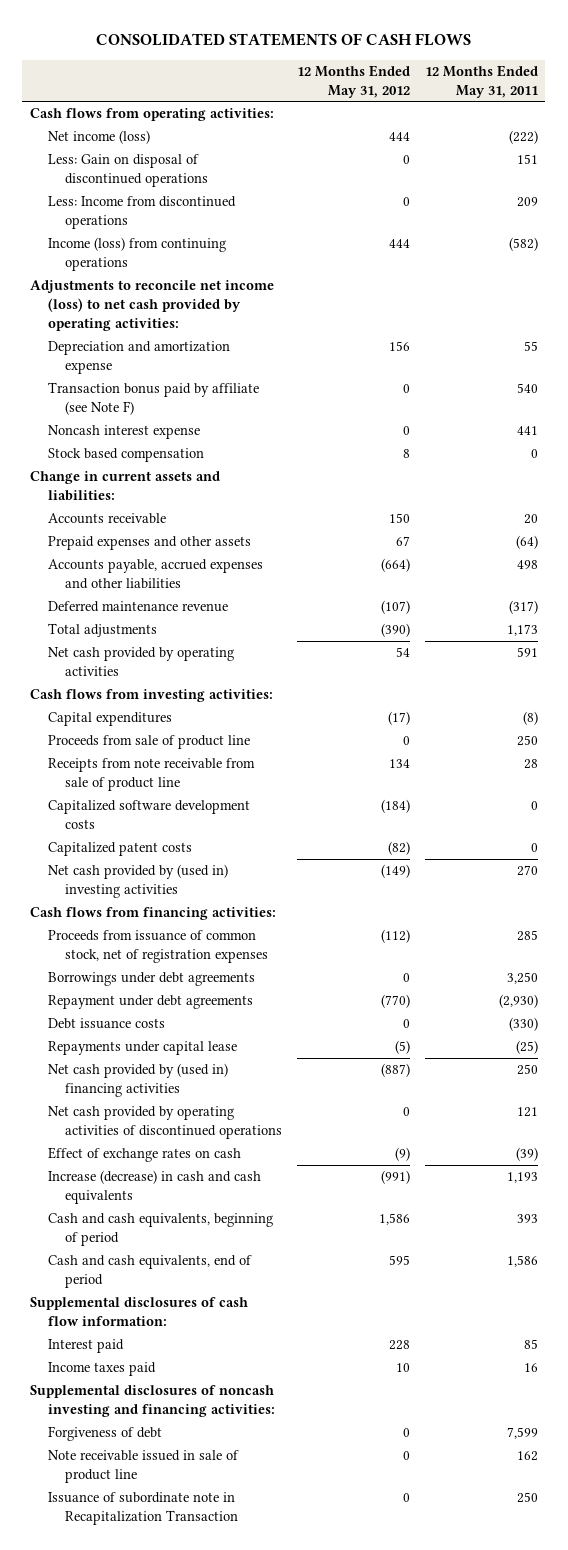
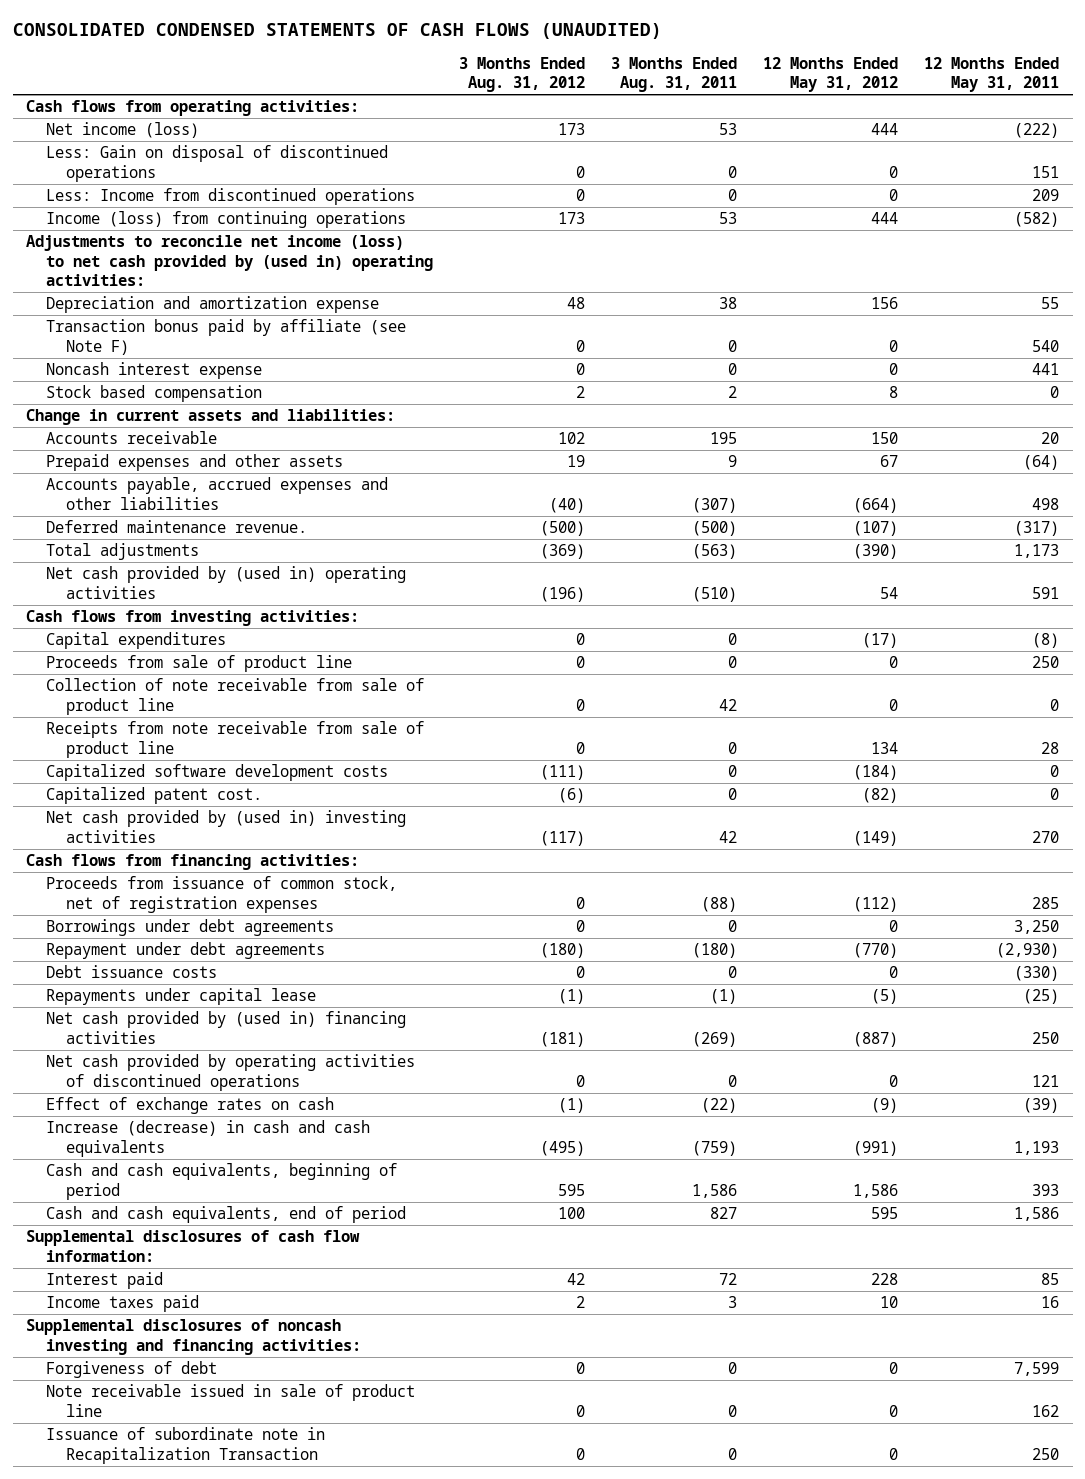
- CONSOLIDATED STATEMENTS OF CASH FLOWS
+ CONSOLIDATED CONDENSED STATEMENTS OF CASH FLOWS (UNAUDITED)
- | 12 Months Ended May 31, 2012 | 12 Months Ended May 31, 2011
+ | 3 Months Ended Aug. 31, 2012 | 3 Months Ended Aug. 31, 2011 | 12 Months Ended May 31, 2012 | 12 Months Ended May 31, 2011
- Adjustments to reconcile net income (loss) to net cash provided by operating activities:
+ Adjustments to reconcile net income (loss) to net cash provided by (used in) operating activities:
- Deferred maintenance revenue | (107) | (317)
+ Deferred maintenance revenue. | (500) | (500) | (107) | (317)
- Net cash provided by operating activities | 54 | 591
+ Net cash provided by (used in) operating activities | (196) | (510) | 54 | 591
+ Collection of note receivable from sale of product line | 0 | 42 | 0 | 0
- Capitalized patent costs | (82) | 0
+ Capitalized patent cost. | (6) | 0 | (82) | 0

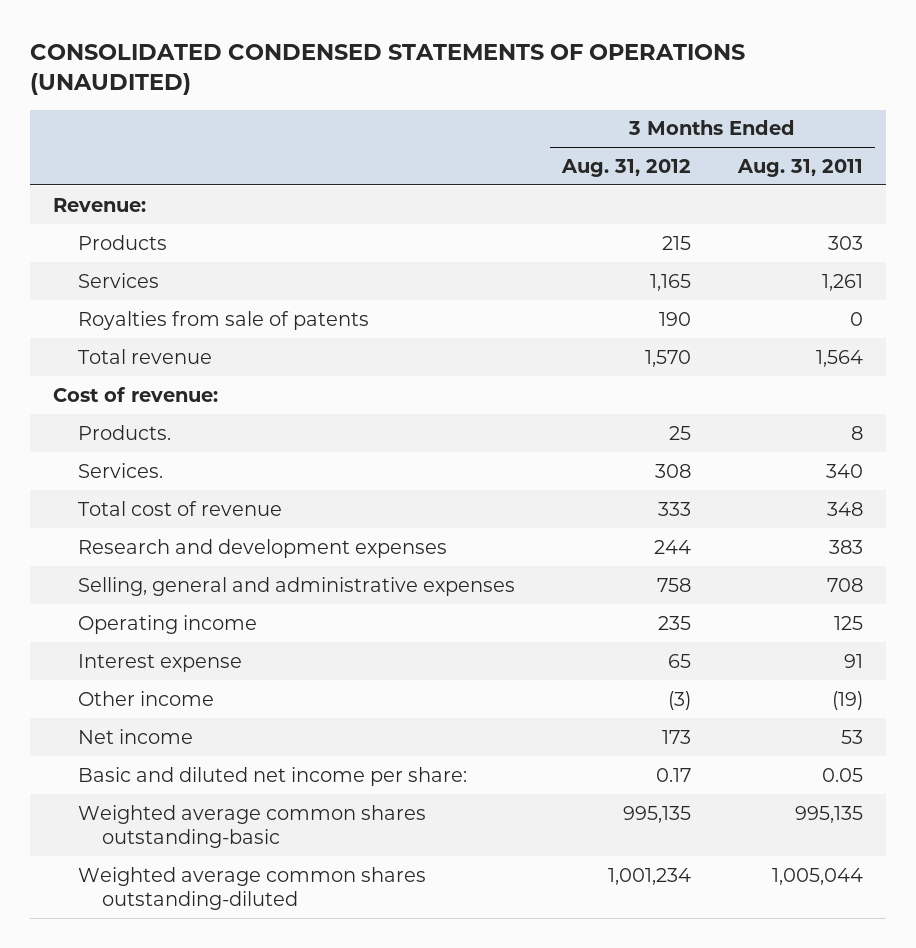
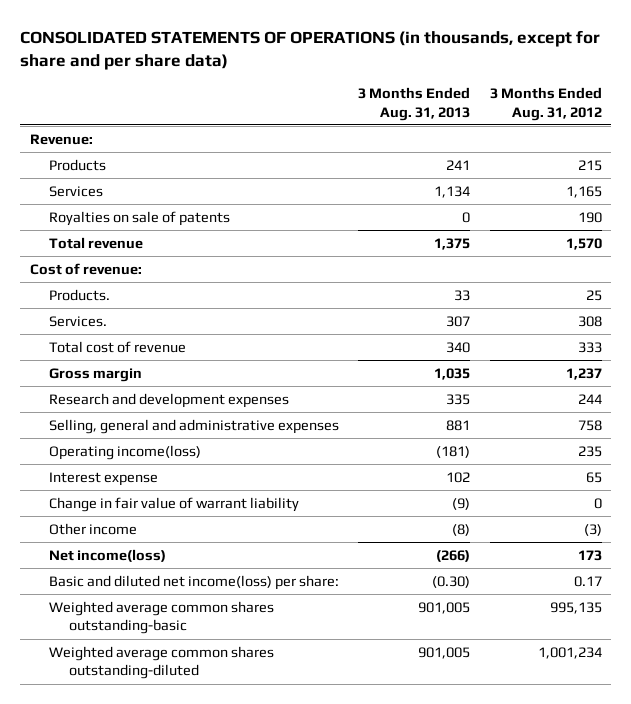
- CONSOLIDATED CONDENSED STATEMENTS OF OPERATIONS (UNAUDITED)
+ CONSOLIDATED STATEMENTS OF OPERATIONS (in thousands, except for share and per share data)
- | 3 Months Ended Aug. 31, 2012 | 3 Months Ended Aug. 31, 2011
+ | 3 Months Ended Aug. 31, 2013 | 3 Months Ended Aug. 31, 2012
- Royalties from sale of patents | 190 | 0
+ Royalties on sale of patents | 0 | 190
+ Gross margin | 1,035 | 1,237
- Operating income | 235 | 125
+ Operating income(loss) | (181) | 235
+ Change in fair value of warrant liability | (9) | 0
- Net income | 173 | 53
- Basic and diluted net income per share: | 0.17 | 0.05
+ Net income(loss) | (266) | 173
+ Basic and diluted net income(loss) per share: | (0.30) | 0.17

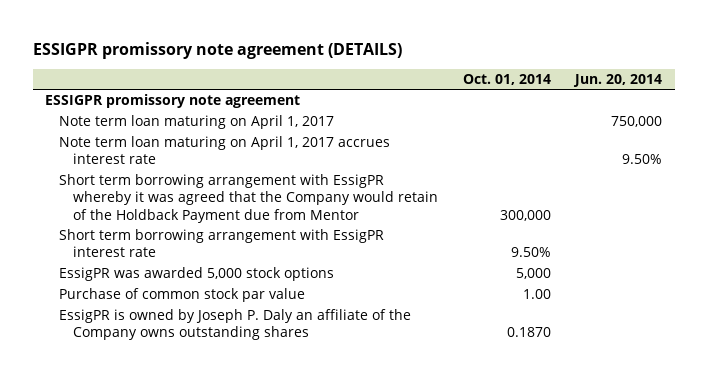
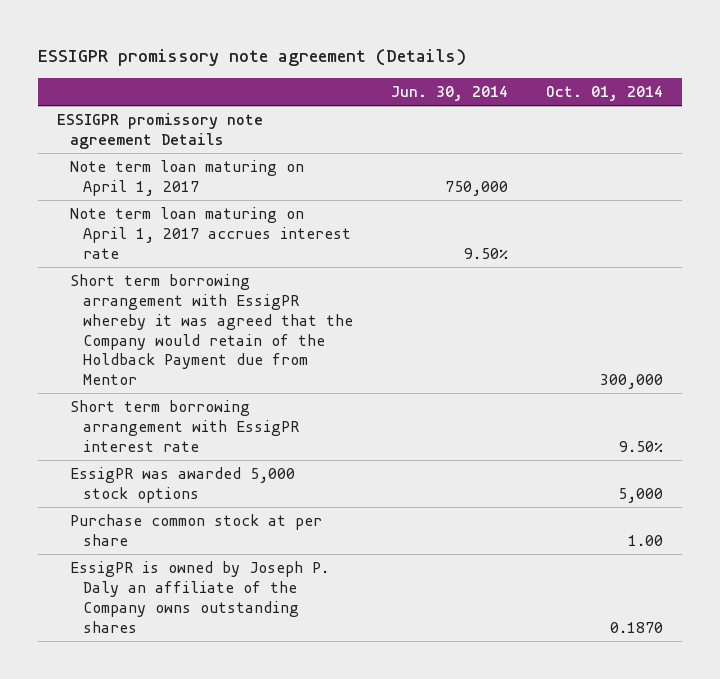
- ESSIGPR promissory note agreement (DETAILS)
+ ESSIGPR promissory note agreement (Details)
- | Oct. 01, 2014 | Jun. 20, 2014
+ | Jun. 30, 2014 | Oct. 01, 2014
- ESSIGPR promissory note agreement
+ ESSIGPR promissory note agreement Details
- Purchase of common stock par value | 1.00 |
+ Purchase common stock at per share | | 1.00

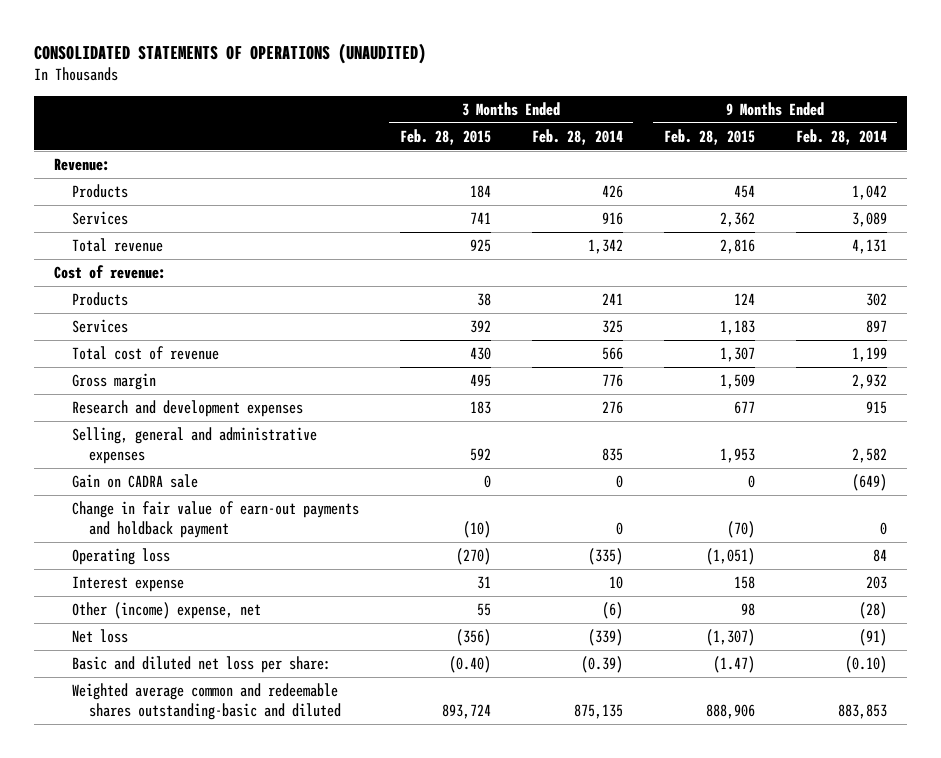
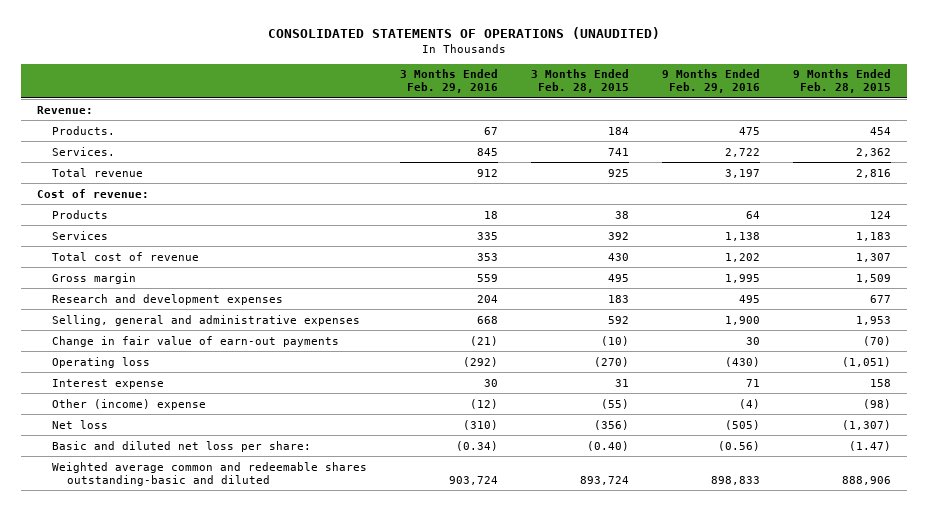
- | 3 Months Ended Feb. 28, 2015 | 3 Months Ended Feb. 28, 2014 | 9 Months Ended Feb. 28, 2015 | 9 Months Ended Feb. 28, 2014
+ | 3 Months Ended Feb. 29, 2016 | 3 Months Ended Feb. 28, 2015 | 9 Months Ended Feb. 29, 2016 | 9 Months Ended Feb. 28, 2015
- Products | 184 | 426 | 454 | 1,042
- Services | 741 | 916 | 2,362 | 3,089
+ Products. | 67 | 184 | 475 | 454
+ Services. | 845 | 741 | 2,722 | 2,362
- Gain on CADRA sale | 0 | 0 | 0 | (649)
- Change in fair value of earn-out payments and holdback payment | (10) | 0 | (70) | 0
+ Change in fair value of earn-out payments | (21) | (10) | 30 | (70)
- Other (income) expense, net | 55 | (6) | 98 | (28)
+ Other (income) expense | (12) | (55) | (4) | (98)

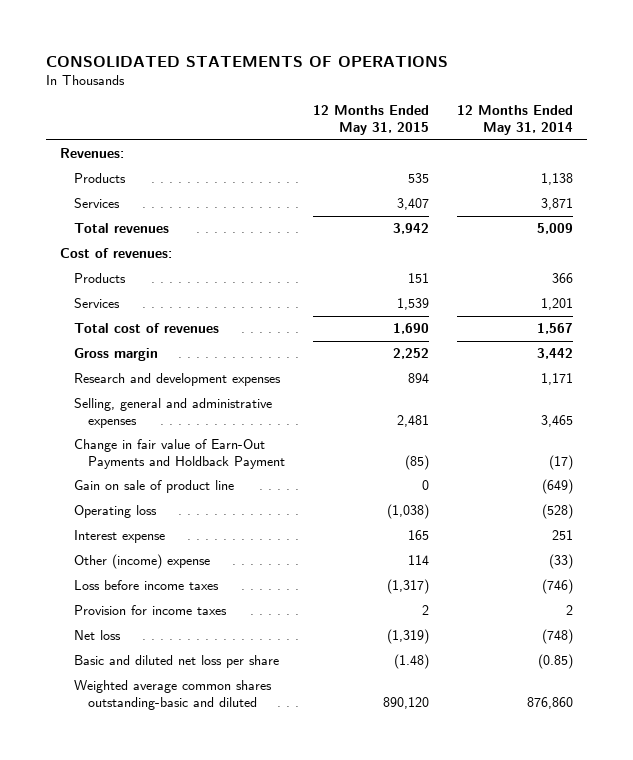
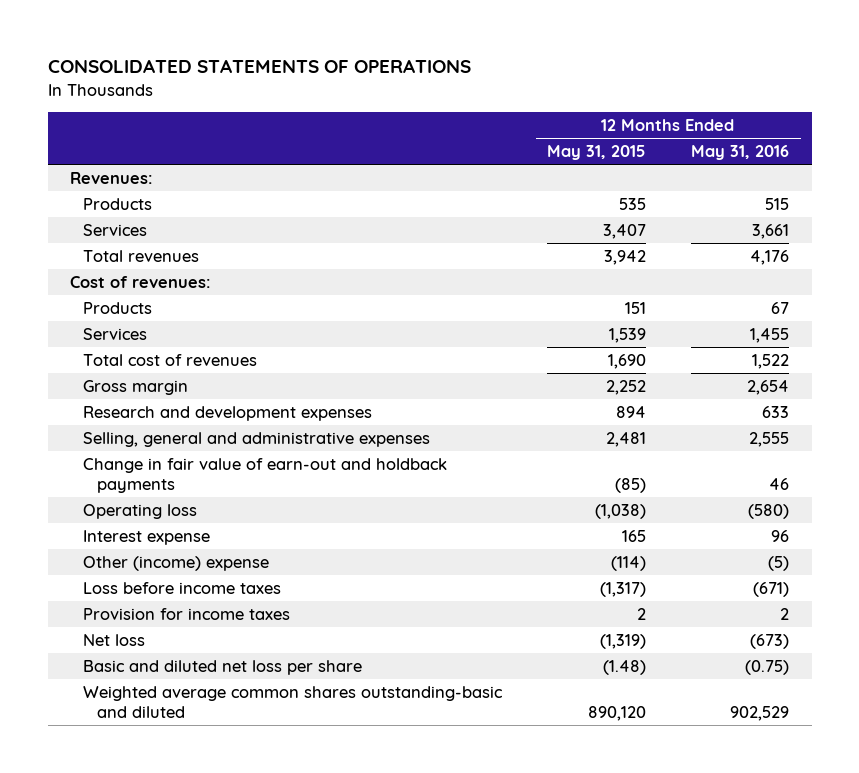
- | 12 Months Ended May 31, 2015 | 12 Months Ended May 31, 2014
+ | 12 Months Ended May 31, 2015 | 12 Months Ended May 31, 2016
- Change in fair value of Earn-Out Payments and Holdback Payment | (85) | (17)
- Gain on sale of product line | 0 | (649)
+ Change in fair value of earn-out and holdback payments | (85) | 46
- Other (income) expense | 114 | (33)
+ Other (income) expense | (114) | (5)

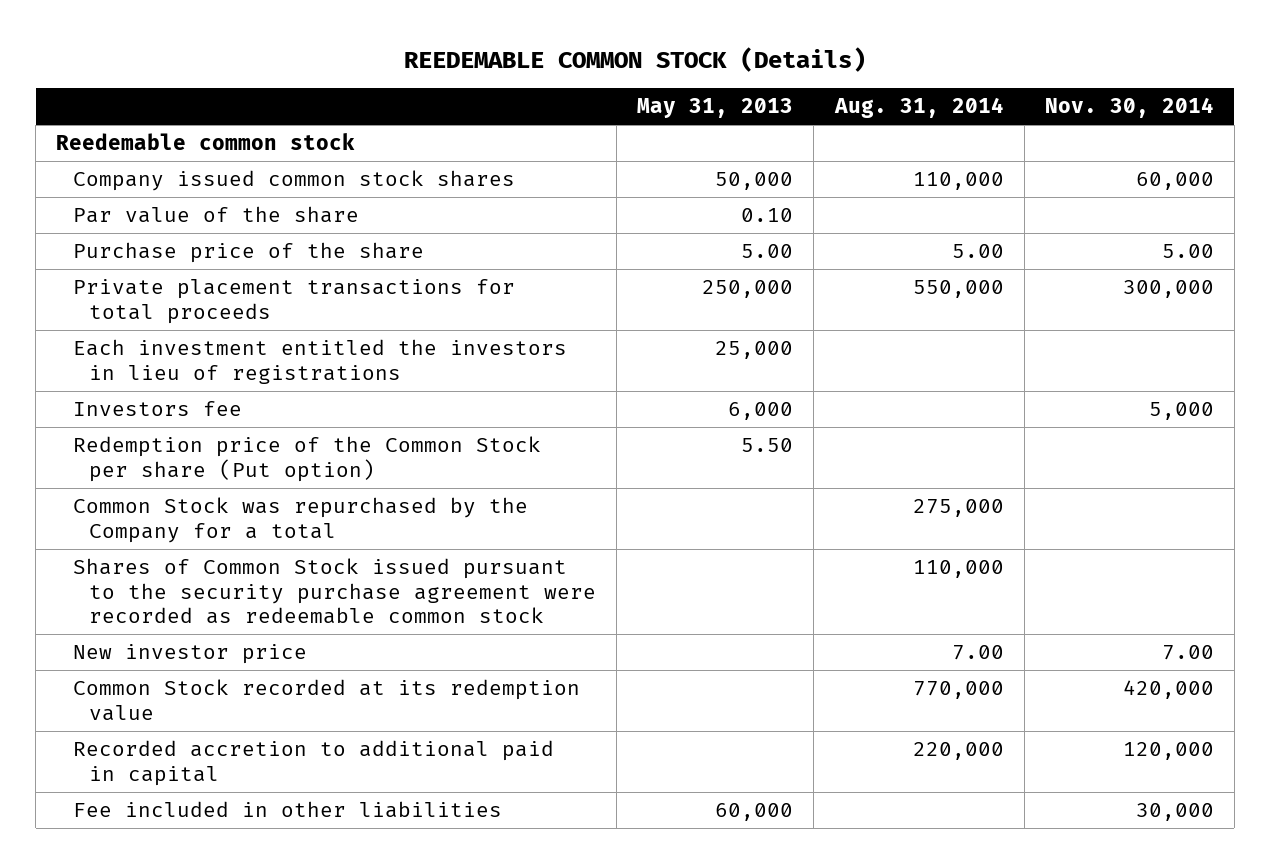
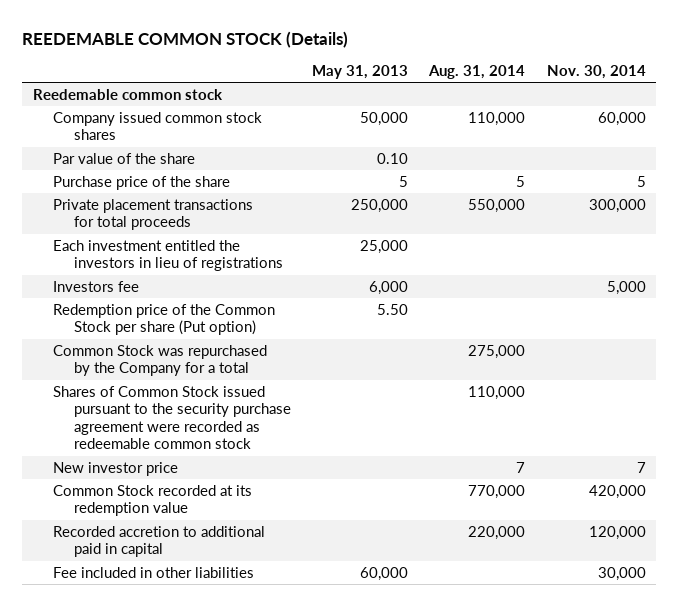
- Purchase price of the share | 5.00 | 5.00 | 5.00
+ Purchase price of the share | 5 | 5 | 5
- New investor price | | 7.00 | 7.00
+ New investor price | | 7 | 7

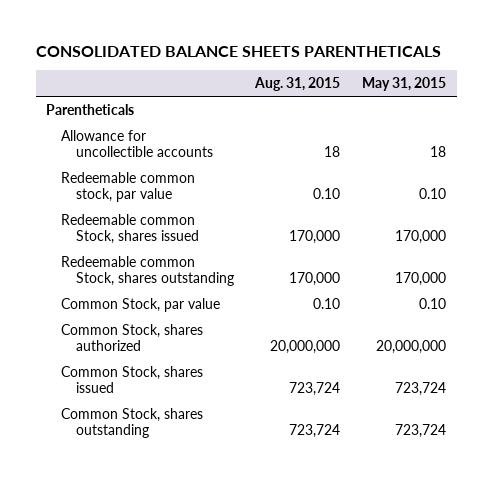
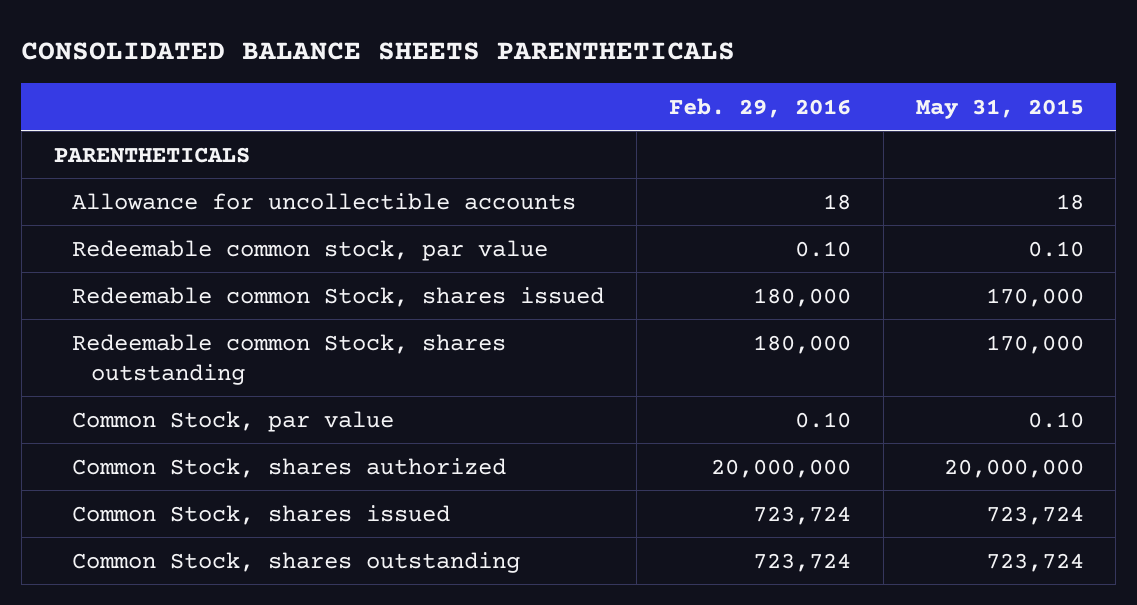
- | Aug. 31, 2015 | May 31, 2015
+ | Feb. 29, 2016 | May 31, 2015
- Parentheticals
+ PARENTHETICALS

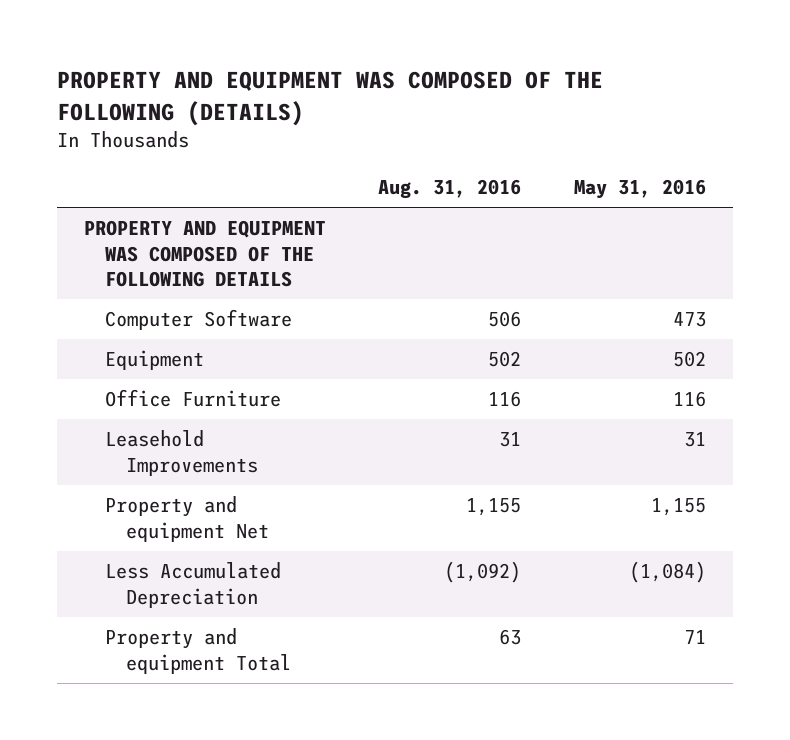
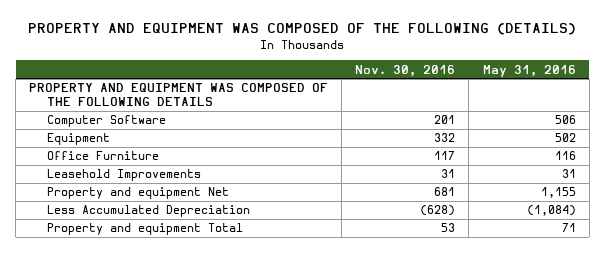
- | Aug. 31, 2016 | May 31, 2016
+ | Nov. 30, 2016 | May 31, 2016
- Computer Software | 506 | 473
+ Computer Software | 201 | 506

